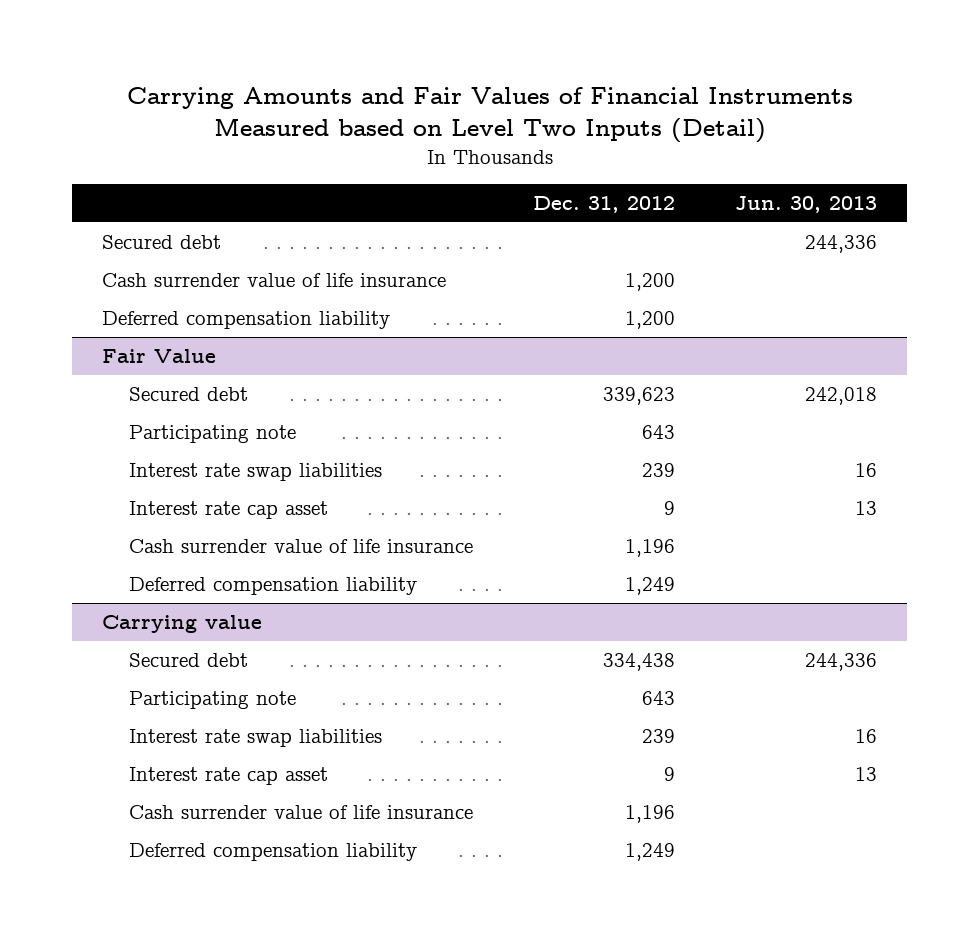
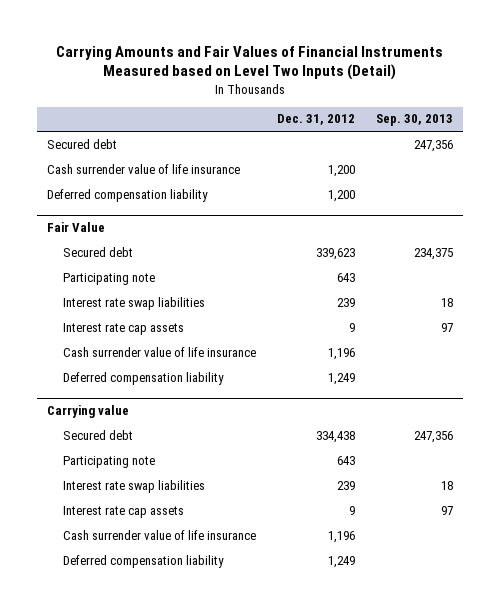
- | Dec. 31, 2012 | Jun. 30, 2013
+ | Dec. 31, 2012 | Sep. 30, 2013
@ Fair Value
- Interest rate cap asset | 9 | 13
+ Interest rate cap assets | 9 | 97
@ Carrying value
- Interest rate cap asset | 9 | 13
+ Interest rate cap assets | 9 | 97

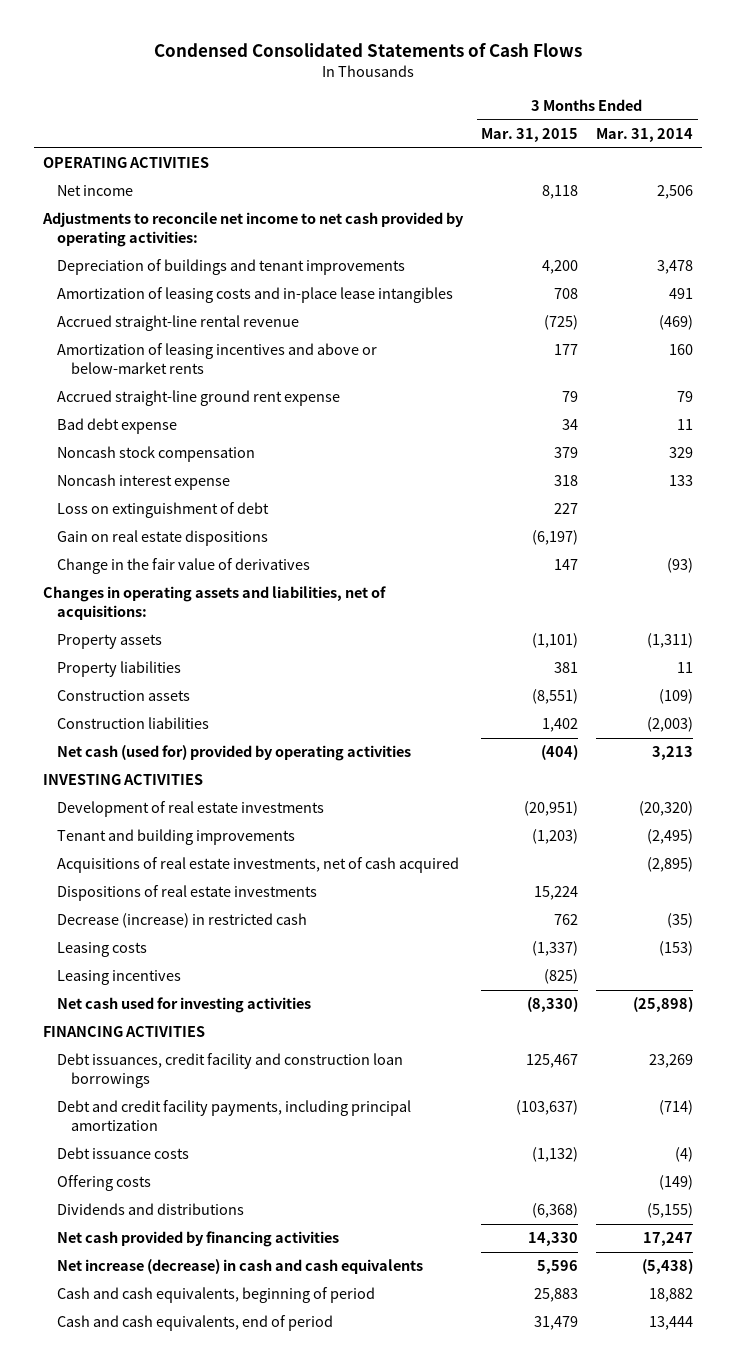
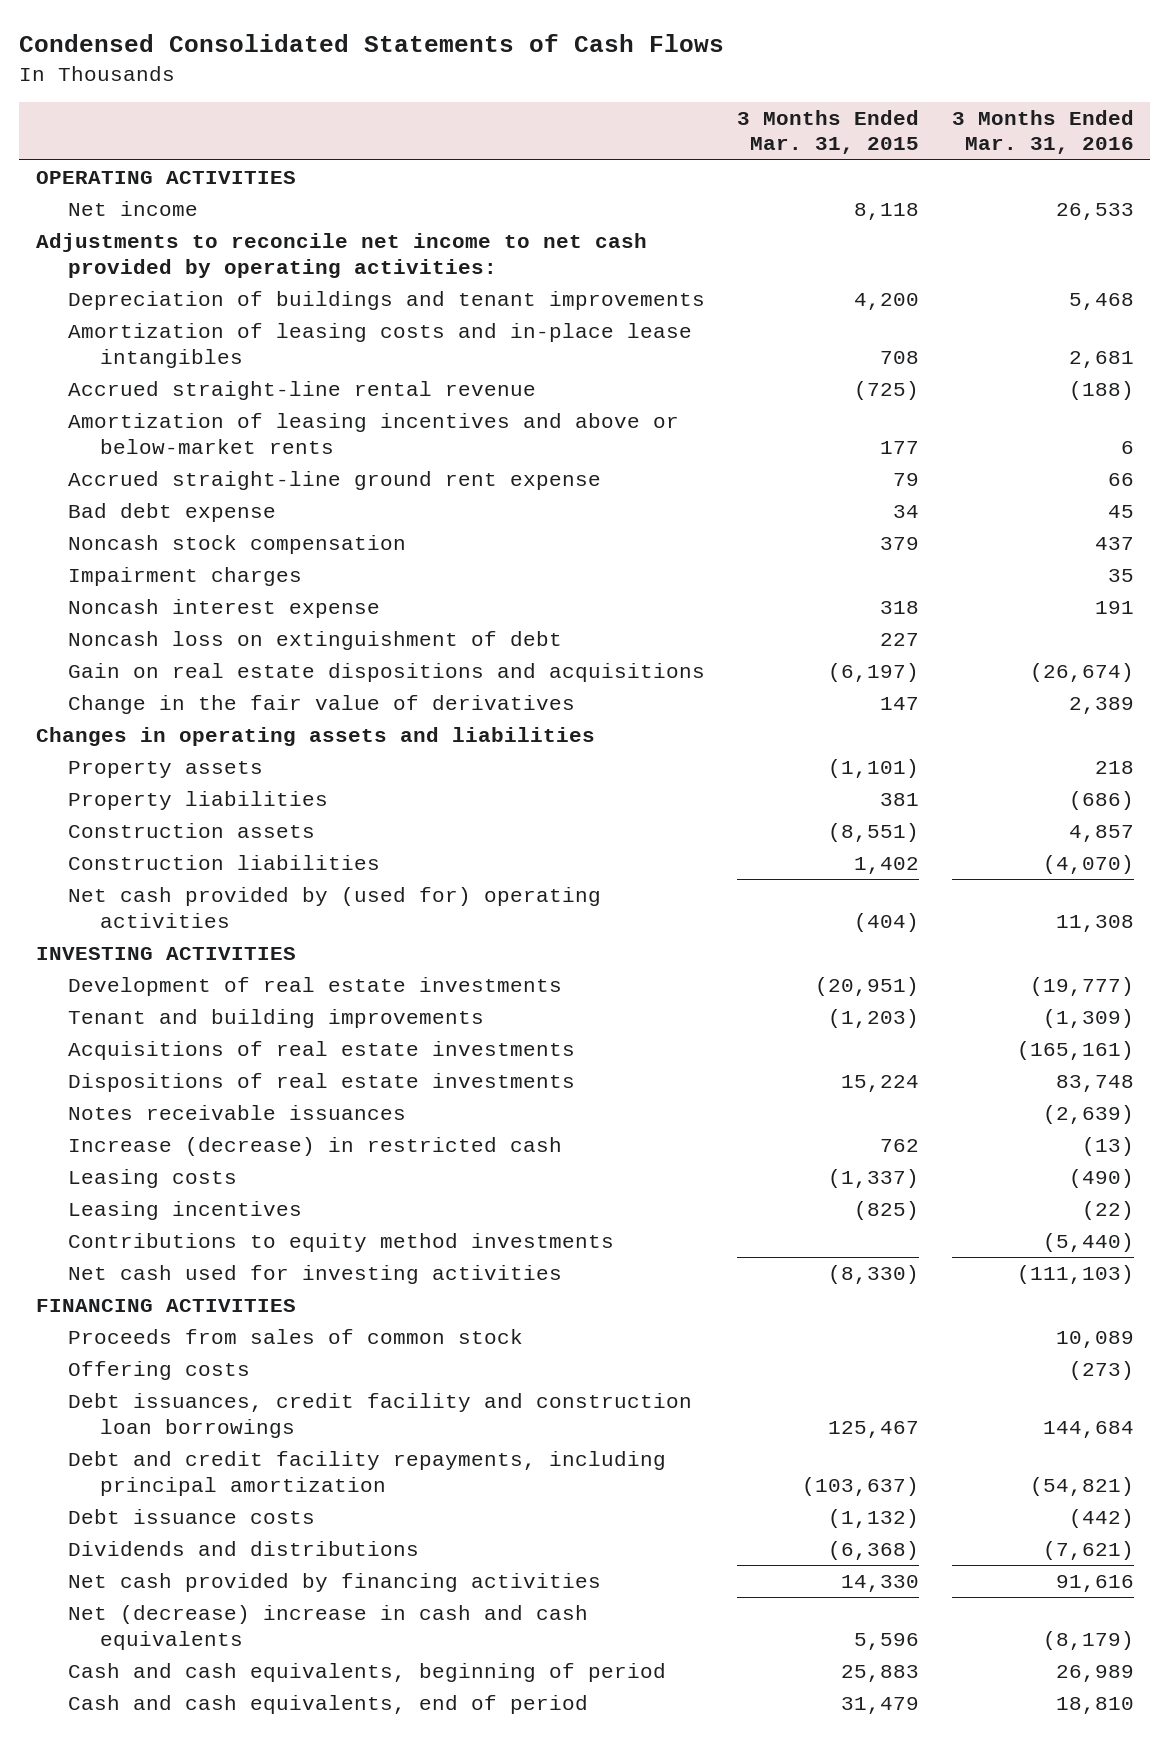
- | 3 Months Ended Mar. 31, 2015 | 3 Months Ended Mar. 31, 2014
+ | 3 Months Ended Mar. 31, 2015 | 3 Months Ended Mar. 31, 2016
+ Impairment charges | | 35
- Loss on extinguishment of debt | 227 |
- Gain on real estate dispositions | (6,197) |
+ Noncash loss on extinguishment of debt | 227 |
+ Gain on real estate dispositions and acquisitions | (6,197) | (26,674)
- Changes in operating assets and liabilities, net of acquisitions:
+ Changes in operating assets and liabilities
- Net cash (used for) provided by operating activities | (404) | 3,213
+ Net cash provided by (used for) operating activities | (404) | 11,308
- Acquisitions of real estate investments, net of cash acquired | | (2,895)
+ Acquisitions of real estate investments | | (165,161)
- Decrease (increase) in restricted cash | 762 | (35)
+ Notes receivable issuances | | (2,639)
+ Increase (decrease) in restricted cash | 762 | (13)
+ Contributions to equity method investments | | (5,440)
+ Proceeds from sales of common stock | | 10,089
moved up: Offering costs | | (273)
- Debt and credit facility payments, including principal amortization | (103,637) | (714)
+ Debt and credit facility repayments, including principal amortization | (103,637) | (54,821)
- Net increase (decrease) in cash and cash equivalents | 5,596 | (5,438)
+ Net (decrease) increase in cash and cash equivalents | 5,596 | (8,179)

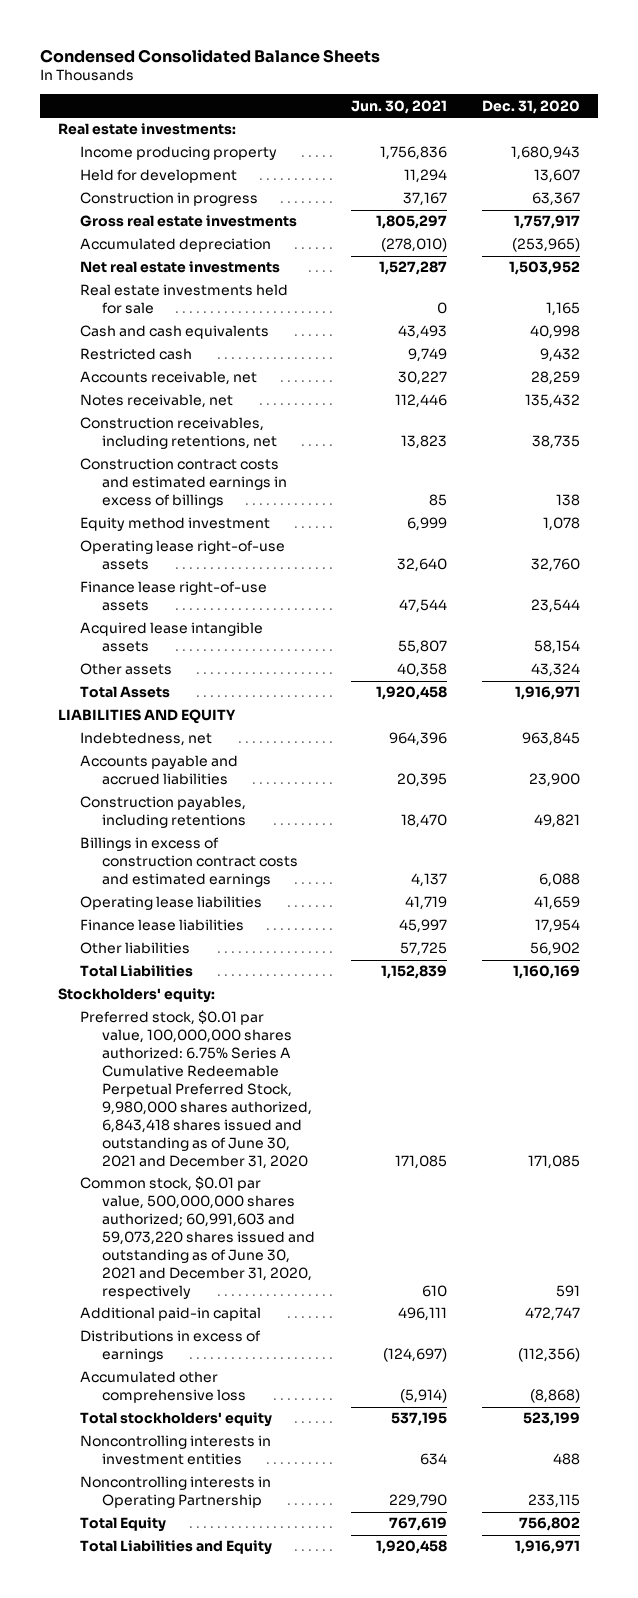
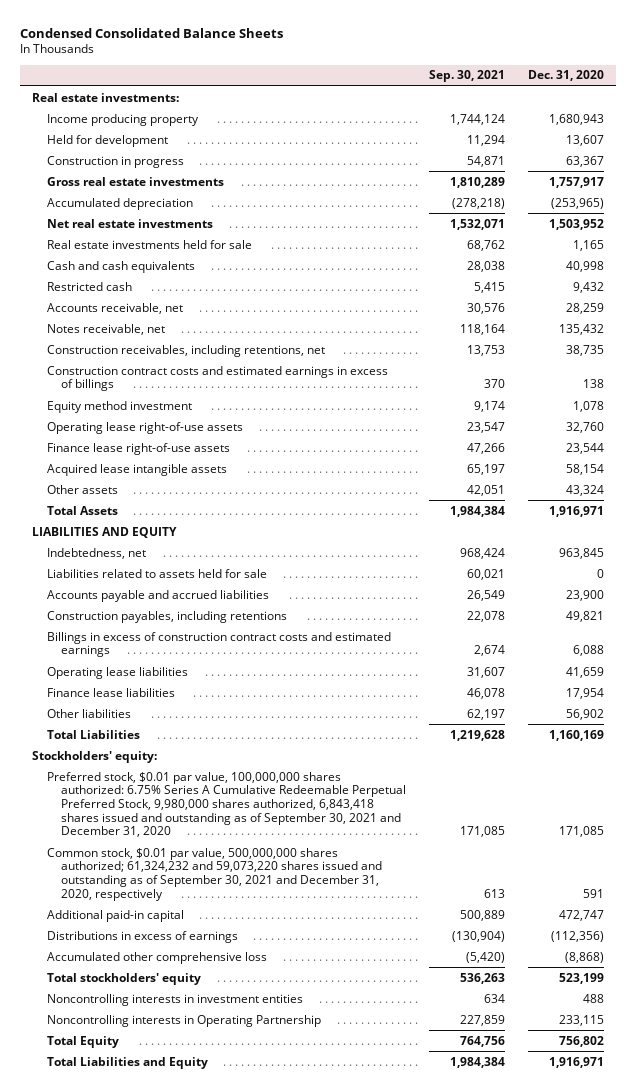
- | Jun. 30, 2021 | Dec. 31, 2020
+ | Sep. 30, 2021 | Dec. 31, 2020
+ Liabilities related to assets held for sale | 60,021 | 0
- Preferred stock, $0.01 par value, 100,000,000 shares authorized: 6.75% Series A Cumulative Redeemable Perpetual Preferred Stock, 9,980,000 shares authorized, 6,843,418 shares issued and outstanding as of June 30, 2021 and December 31, 2020 | 171,085 | 171,085
- Common stock, $0.01 par value, 500,000,000 shares authorized; 60,991,603 and 59,073,220 shares issued and outstanding as of June 30, 2021 and December 31, 2020, respectively | 610 | 591
+ Preferred stock, $0.01 par value, 100,000,000 shares authorized: 6.75% Series A Cumulative Redeemable Perpetual Preferred Stock, 9,980,000 shares authorized, 6,843,418 shares issued and outstanding as of September 30, 2021 and December 31, 2020 | 171,085 | 171,085
+ Common stock, $0.01 par value, 500,000,000 shares authorized; 61,324,232 and 59,073,220 shares issued and outstanding as of September 30, 2021 and December 31, 2020, respectively | 613 | 591

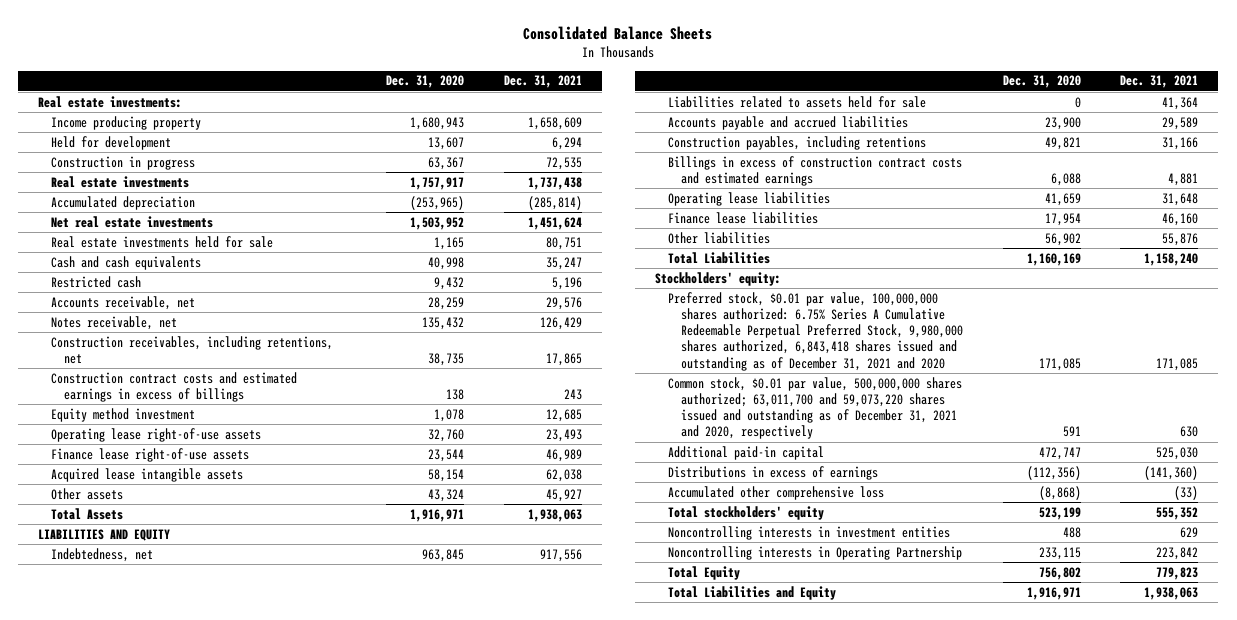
- Condensed Consolidated Balance Sheets
+ Consolidated Balance Sheets
- | Sep. 30, 2021 | Dec. 31, 2020
+ | Dec. 31, 2020 | Dec. 31, 2021
- Gross real estate investments | 1,810,289 | 1,757,917
+ Real estate investments | 1,757,917 | 1,737,438
- Preferred stock, $0.01 par value, 100,000,000 shares authorized: 6.75% Series A Cumulative Redeemable Perpetual Preferred Stock, 9,980,000 shares authorized, 6,843,418 shares issued and outstanding as of September 30, 2021 and December 31, 2020 | 171,085 | 171,085
- Common stock, $0.01 par value, 500,000,000 shares authorized; 61,324,232 and 59,073,220 shares issued and outstanding as of September 30, 2021 and December 31, 2020, respectively | 613 | 591
+ Preferred stock, $0.01 par value, 100,000,000 shares authorized: 6.75% Series A Cumulative Redeemable Perpetual Preferred Stock, 9,980,000 shares authorized, 6,843,418 shares issued and outstanding as of December 31, 2021 and 2020 | 171,085 | 171,085
+ Common stock, $0.01 par value, 500,000,000 shares authorized; 63,011,700 and 59,073,220 shares issued and outstanding as of December 31, 2021 and 2020, respectively | 591 | 630

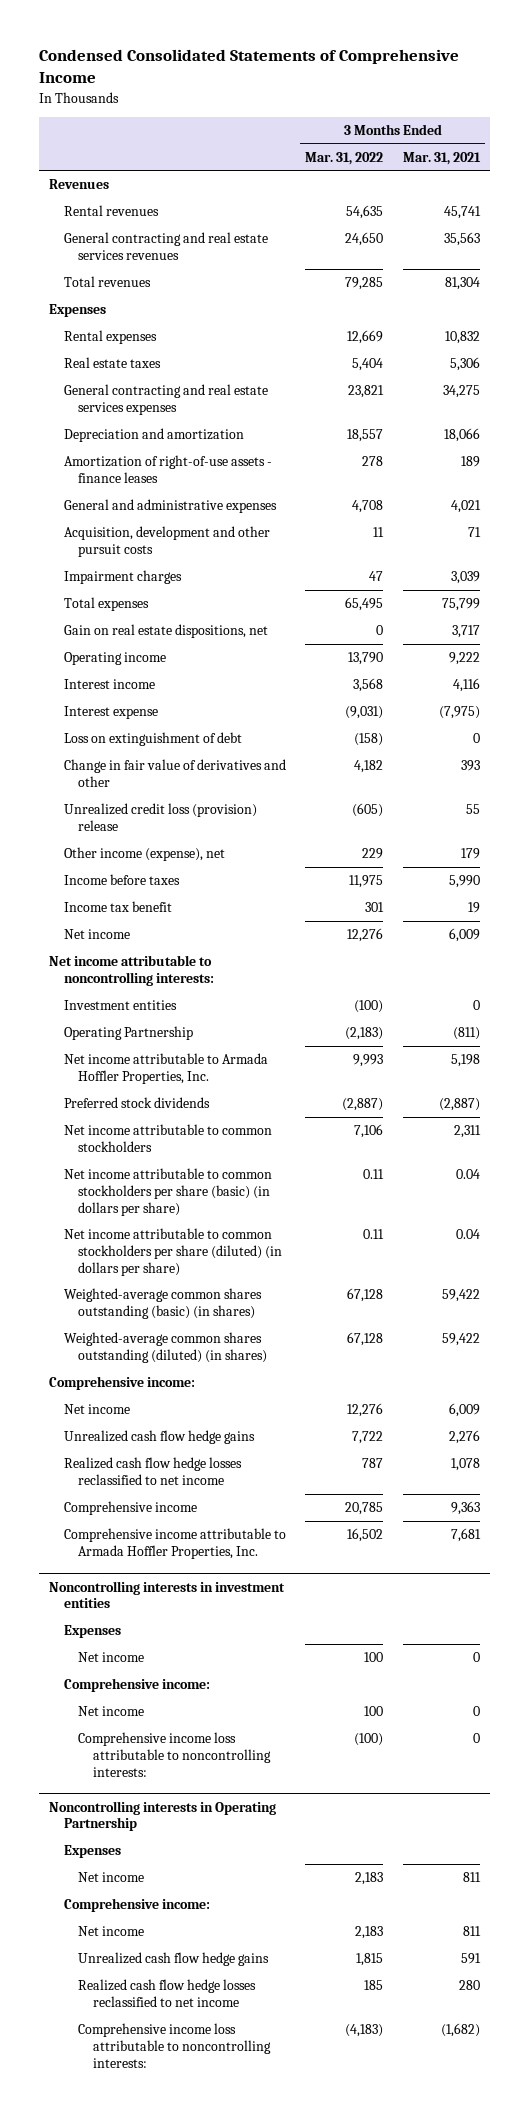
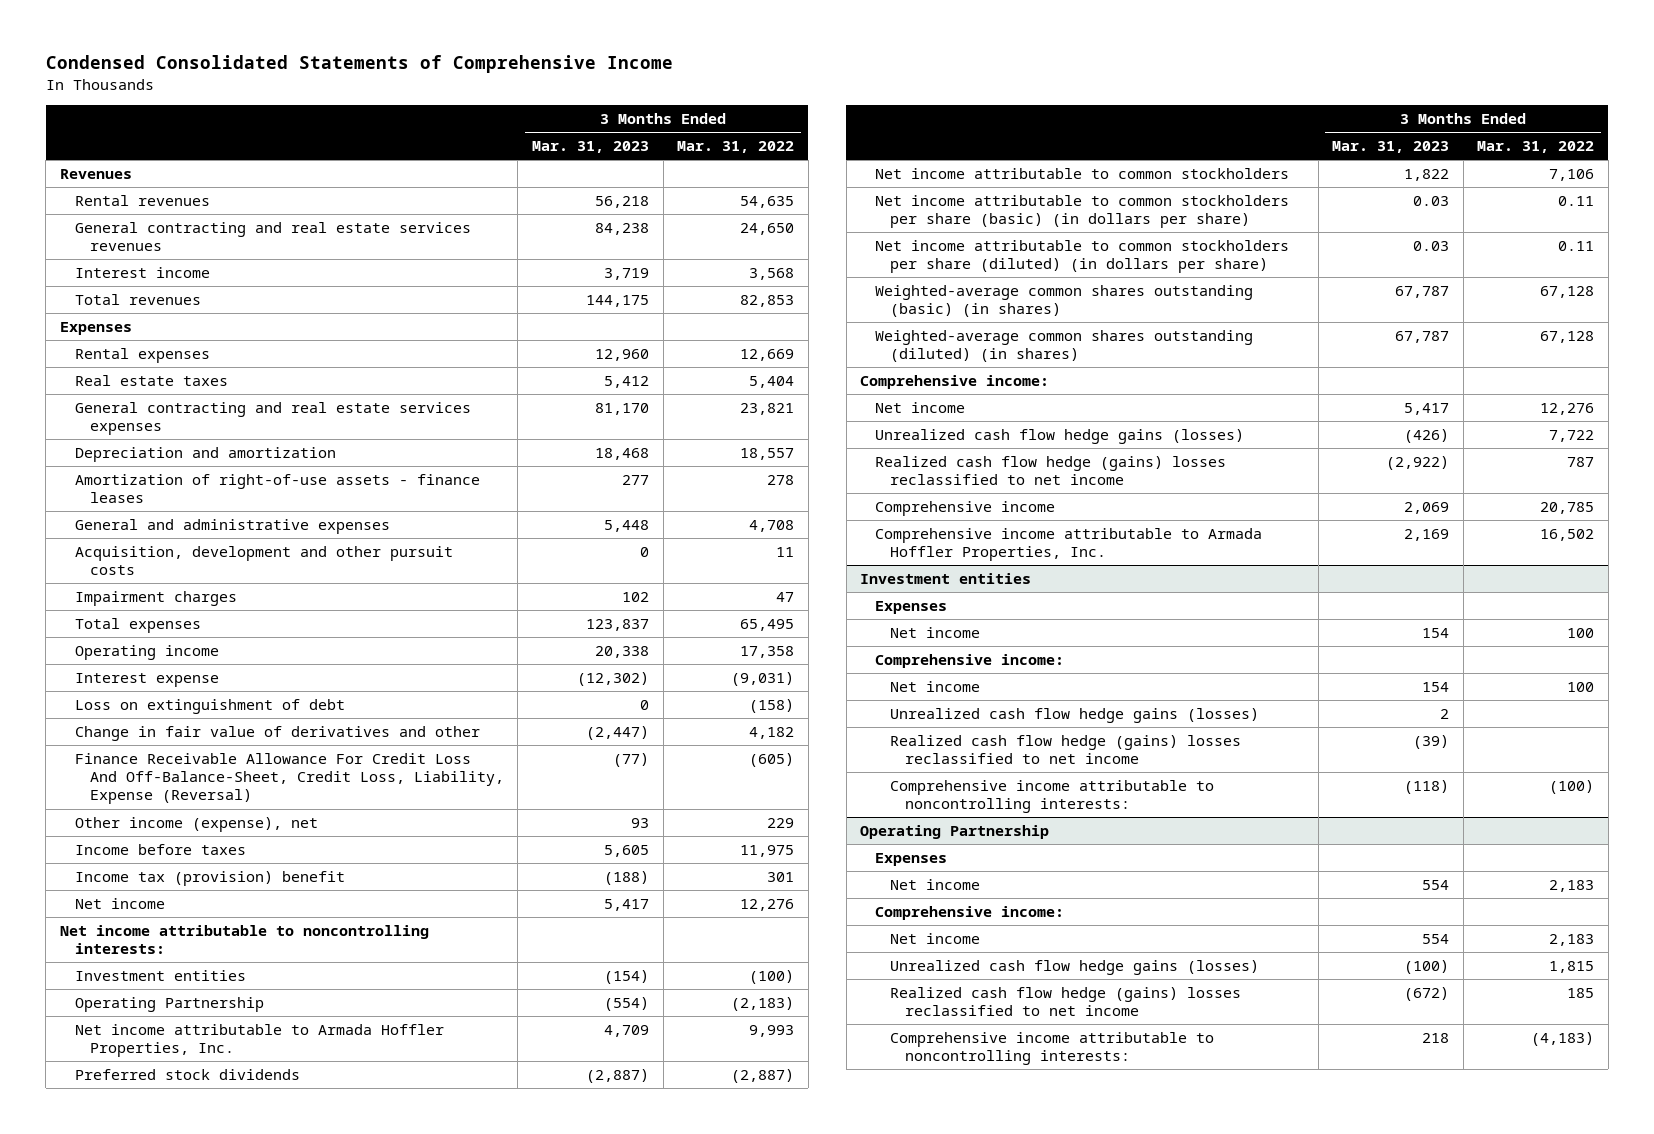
- | 3 Months Ended Mar. 31, 2022 | 3 Months Ended Mar. 31, 2021
+ | 3 Months Ended Mar. 31, 2023 | 3 Months Ended Mar. 31, 2022
- Total revenues | 79,285 | 81,304
moved up: Interest income | 3,719 | 3,568
+ Total revenues | 144,175 | 82,853
- Gain on real estate dispositions, net | 0 | 3,717
- Operating income | 13,790 | 9,222
+ Operating income | 20,338 | 17,358
- Unrealized credit loss (provision) release | (605) | 55
+ Finance Receivable Allowance For Credit Loss And Off-Balance-Sheet, Credit Loss, Liability, Expense (Reversal) | (77) | (605)
- Income tax benefit | 301 | 19
+ Income tax (provision) benefit | (188) | 301
- Unrealized cash flow hedge gains | 7,722 | 2,276
- Realized cash flow hedge losses reclassified to net income | 787 | 1,078
+ Unrealized cash flow hedge gains (losses) | (426) | 7,722
+ Realized cash flow hedge (gains) losses reclassified to net income | (2,922) | 787
- Noncontrolling interests in investment entities
+ Investment entities
- Comprehensive income loss attributable to noncontrolling interests: | (100) | 0
- Noncontrolling interests in Operating Partnership
+ Unrealized cash flow hedge gains (losses) | 2 |
+ Realized cash flow hedge (gains) losses reclassified to net income | (39) |
+ Comprehensive income attributable to noncontrolling interests: | (118) | (100)
+ Operating Partnership
- Unrealized cash flow hedge gains | 1,815 | 591
- Realized cash flow hedge losses reclassified to net income | 185 | 280
- Comprehensive income loss attributable to noncontrolling interests: | (4,183) | (1,682)
+ Unrealized cash flow hedge gains (losses) | (100) | 1,815
+ Realized cash flow hedge (gains) losses reclassified to net income | (672) | 185
+ Comprehensive income attributable to noncontrolling interests: | 218 | (4,183)

